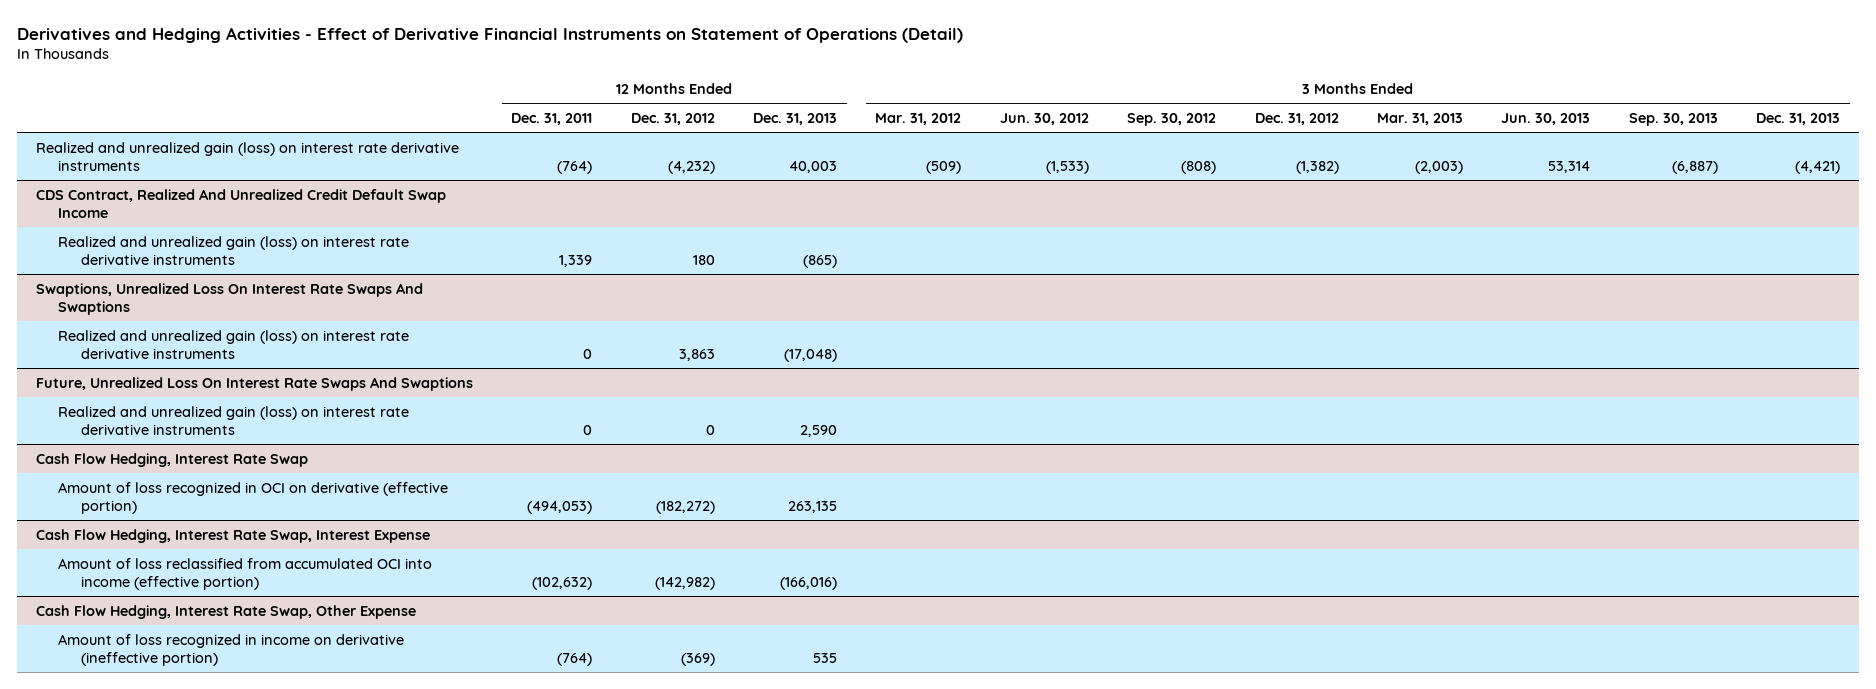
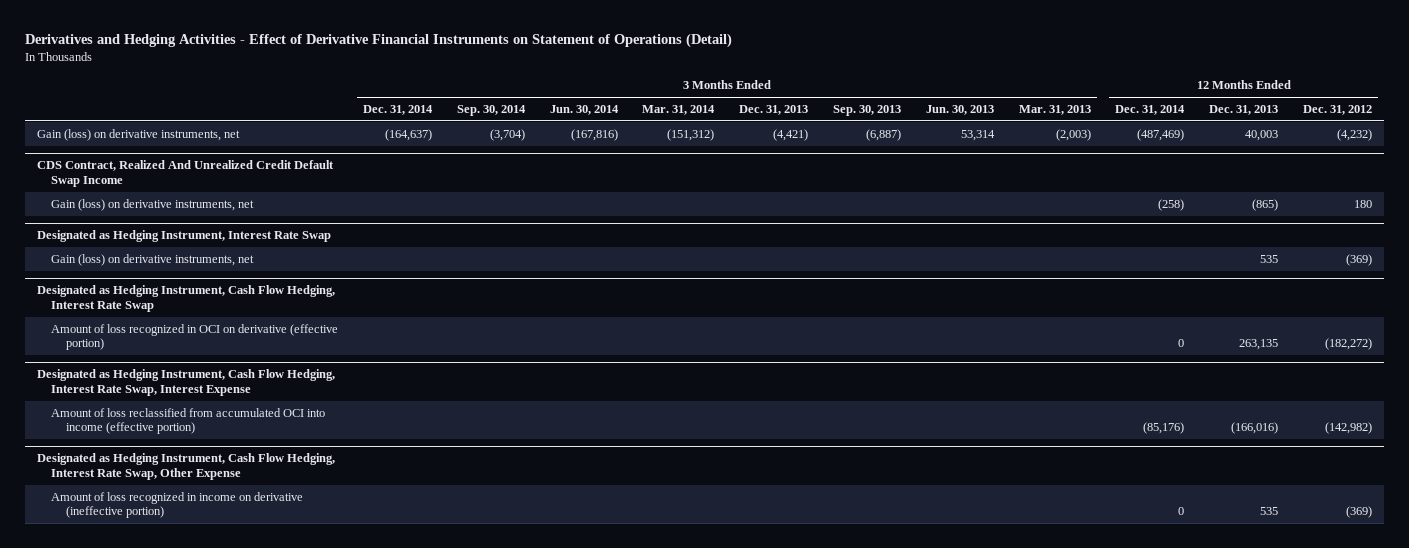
- | 12 Months Ended Dec. 31, 2011 | 12 Months Ended Dec. 31, 2012 | 12 Months Ended Dec. 31, 2013 | 3 Months Ended Mar. 31, 2012 | 3 Months Ended Jun. 30, 2012 | 3 Months Ended Sep. 30, 2012 | 3 Months Ended Dec. 31, 2012 | 3 Months Ended Mar. 31, 2013 | 3 Months Ended Jun. 30, 2013 | 3 Months Ended Sep. 30, 2013 | 3 Months Ended Dec. 31, 2013
+ | 3 Months Ended Dec. 31, 2014 | 3 Months Ended Sep. 30, 2014 | 3 Months Ended Jun. 30, 2014 | 3 Months Ended Mar. 31, 2014 | 3 Months Ended Dec. 31, 2013 | 3 Months Ended Sep. 30, 2013 | 3 Months Ended Jun. 30, 2013 | 3 Months Ended Mar. 31, 2013 | 12 Months Ended Dec. 31, 2014 | 12 Months Ended Dec. 31, 2013 | 12 Months Ended Dec. 31, 2012
- Realized and unrealized gain (loss) on interest rate derivative instruments | (764) | (4,232) | 40,003 | (509) | (1,533) | (808) | (1,382) | (2,003) | 53,314 | (6,887) | (4,421)
+ Gain (loss) on derivative instruments, net | (164,637) | (3,704) | (167,816) | (151,312) | (4,421) | (6,887) | 53,314 | (2,003) | (487,469) | 40,003 | (4,232)
@ CDS Contract, Realized And Unrealized Credit Default Swap Income
- Realized and unrealized gain (loss) on interest rate derivative instruments | 1,339 | 180 | (865) | | | | | | | |
- Swaptions, Unrealized Loss On Interest Rate Swaps And Swaptions
- Realized and unrealized gain (loss) on interest rate derivative instruments | 0 | 3,863 | (17,048) | | | | | | | |
- Future, Unrealized Loss On Interest Rate Swaps And Swaptions
- Realized and unrealized gain (loss) on interest rate derivative instruments | 0 | 0 | 2,590 | | | | | | | |
- Cash Flow Hedging, Interest Rate Swap
@ CDS Contract, Realized And Unrealized Credit Default Swap Income
+ Gain (loss) on derivative instruments, net | | | | | | | | | (258) | (865) | 180
+ Designated as Hedging Instrument, Interest Rate Swap
+ Gain (loss) on derivative instruments, net | | | | | | | | | | 535 | (369)
+ Designated as Hedging Instrument, Cash Flow Hedging, Interest Rate Swap
- Cash Flow Hedging, Interest Rate Swap, Interest Expense
+ Designated as Hedging Instrument, Cash Flow Hedging, Interest Rate Swap, Interest Expense
- Cash Flow Hedging, Interest Rate Swap, Other Expense
+ Designated as Hedging Instrument, Cash Flow Hedging, Interest Rate Swap, Other Expense

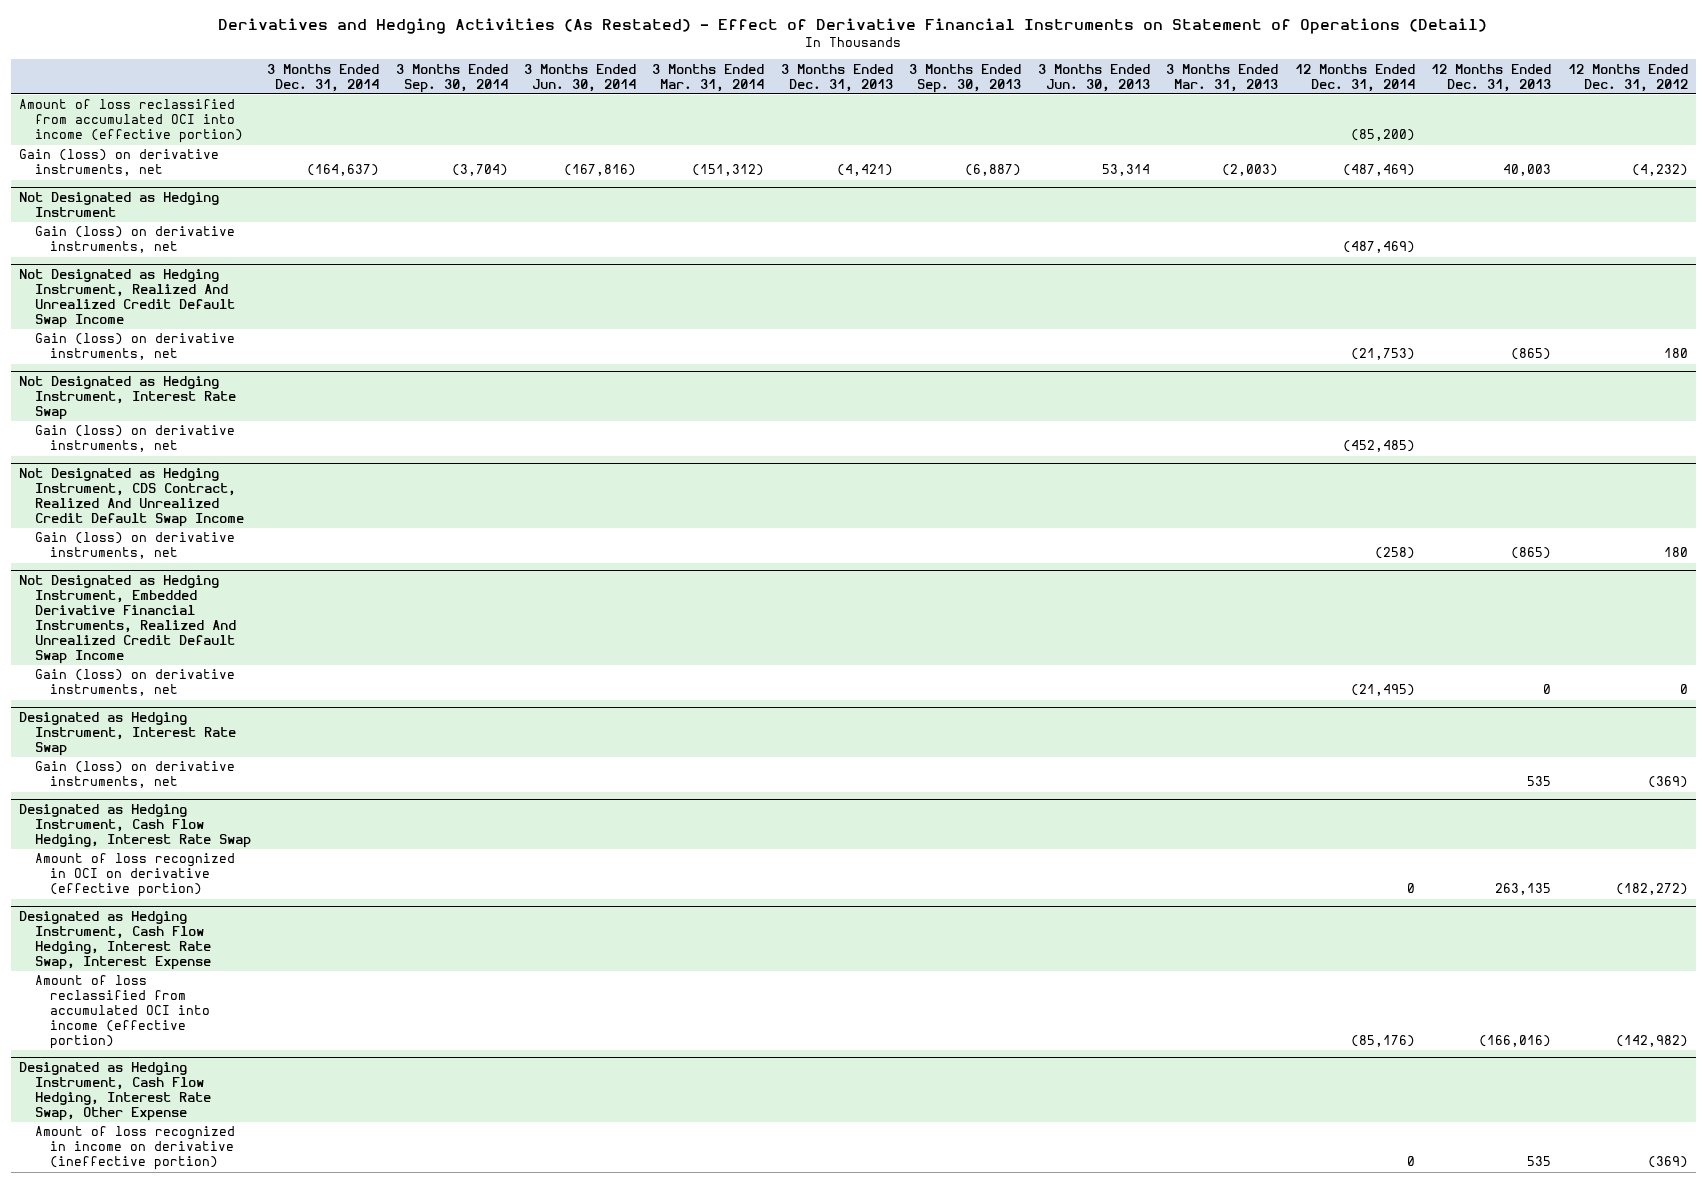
- Derivatives and Hedging Activities - Effect of Derivative Financial Instruments on Statement of Operations (Detail)
+ Derivatives and Hedging Activities (As Restated) - Effect of Derivative Financial Instruments on Statement of Operations (Detail)
+ Amount of loss reclassified from accumulated OCI into income (effective portion) | | | | | | | | | (85,200) | |
- CDS Contract, Realized And Unrealized Credit Default Swap Income
+ Not Designated as Hedging Instrument
+ Gain (loss) on derivative instruments, net | | | | | | | | | (487,469) | |
+ Not Designated as Hedging Instrument, Realized And Unrealized Credit Default Swap Income
+ Gain (loss) on derivative instruments, net | | | | | | | | | (21,753) | (865) | 180
+ Not Designated as Hedging Instrument, Interest Rate Swap
+ Gain (loss) on derivative instruments, net | | | | | | | | | (452,485) | |
+ Not Designated as Hedging Instrument, CDS Contract, Realized And Unrealized Credit Default Swap Income
+ Not Designated as Hedging Instrument, Embedded Derivative Financial Instruments, Realized And Unrealized Credit Default Swap Income
+ Gain (loss) on derivative instruments, net | | | | | | | | | (21,495) | 0 | 0

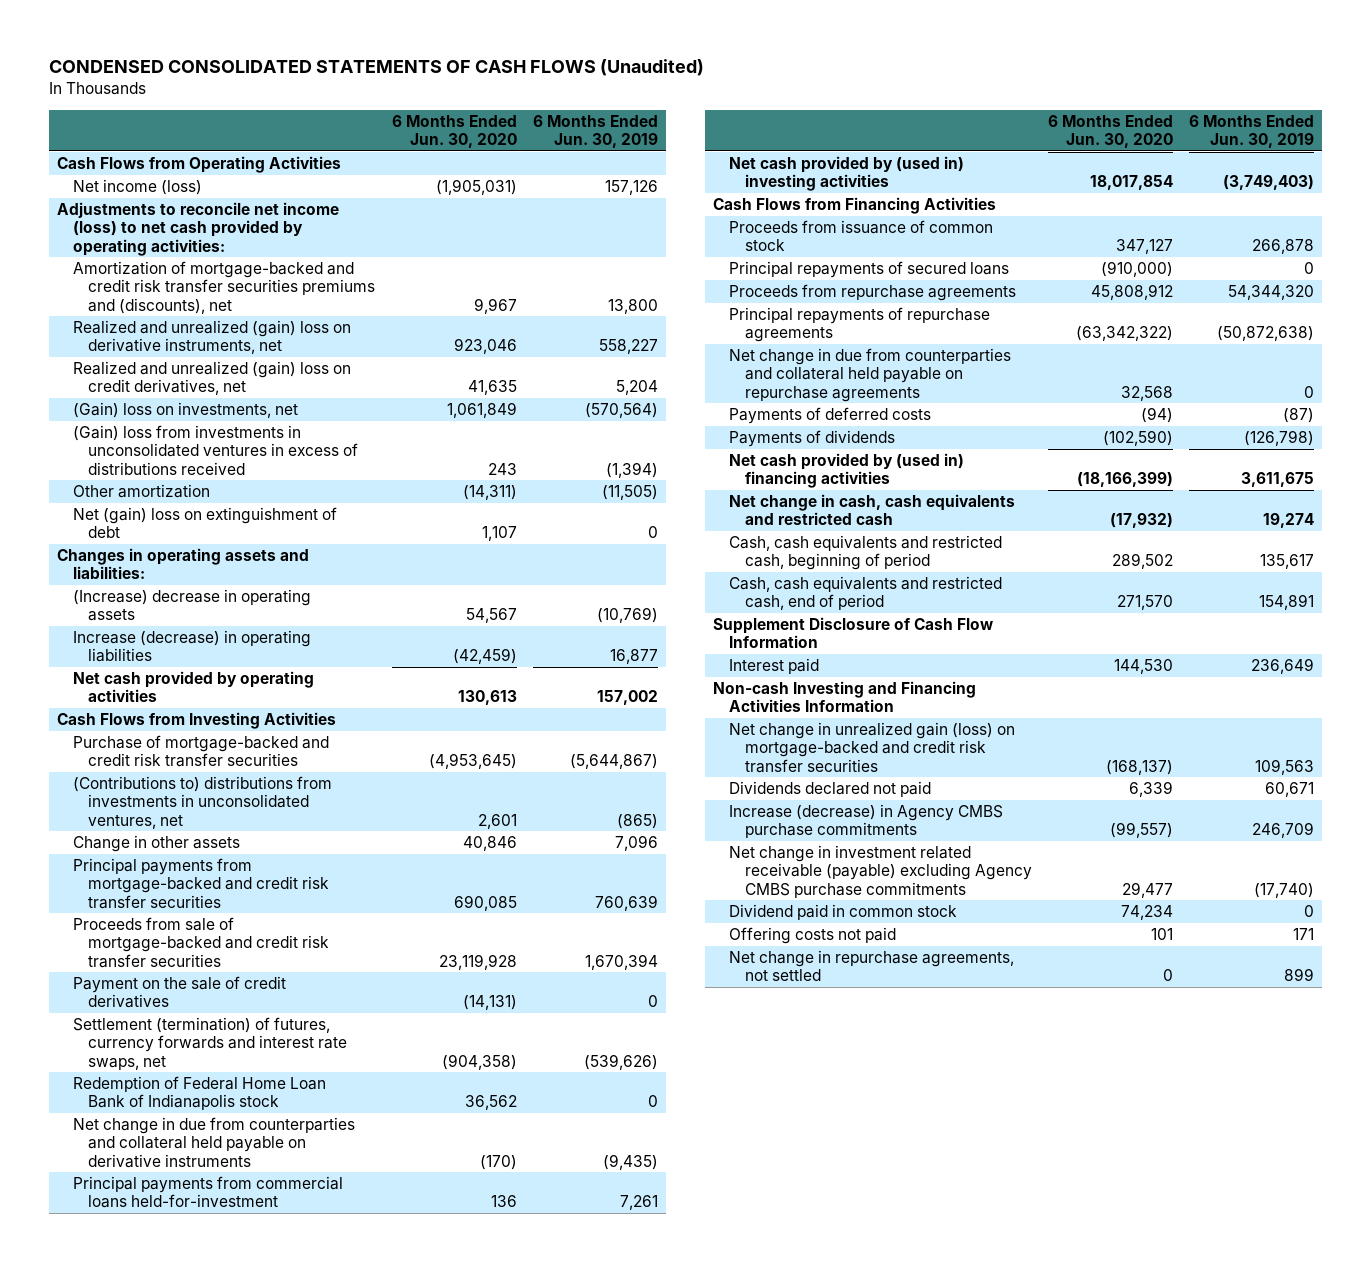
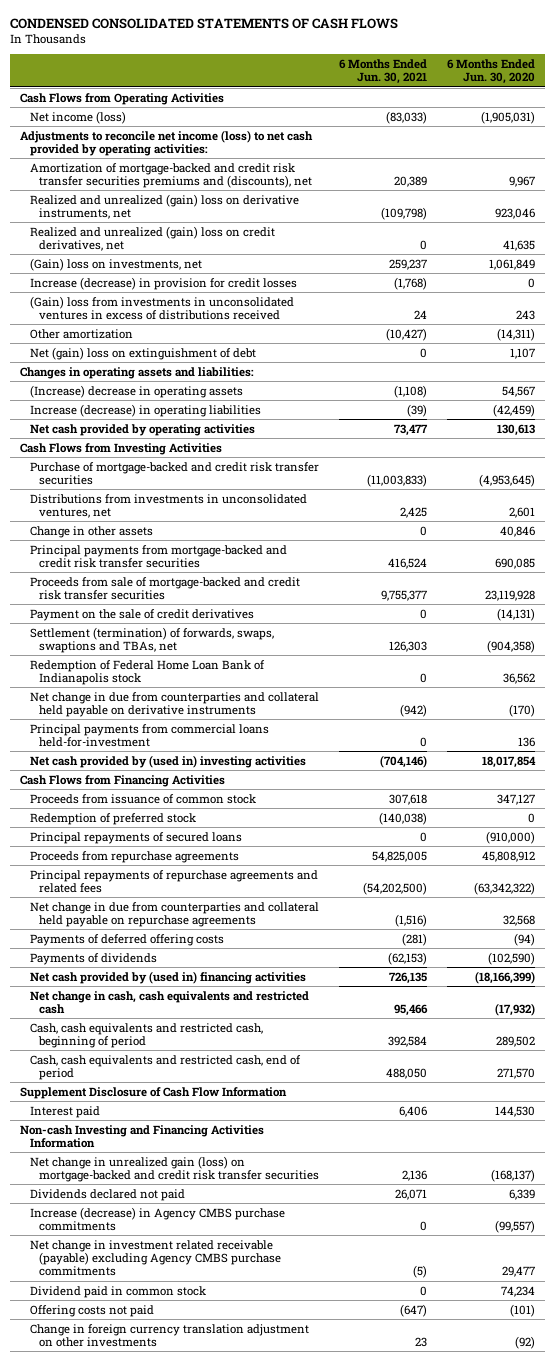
- CONDENSED CONSOLIDATED STATEMENTS OF CASH FLOWS (Unaudited)
+ CONDENSED CONSOLIDATED STATEMENTS OF CASH FLOWS
- | 6 Months Ended Jun. 30, 2020 | 6 Months Ended Jun. 30, 2019
+ | 6 Months Ended Jun. 30, 2021 | 6 Months Ended Jun. 30, 2020
+ Increase (decrease) in provision for credit losses | (1,768) | 0
- (Contributions to) distributions from investments in unconsolidated ventures, net | 2,601 | (865)
+ Distributions from investments in unconsolidated ventures, net | 2,425 | 2,601
- Settlement (termination) of futures, currency forwards and interest rate swaps, net | (904,358) | (539,626)
+ Settlement (termination) of forwards, swaps, swaptions and TBAs, net | 126,303 | (904,358)
+ Redemption of preferred stock | (140,038) | 0
- Principal repayments of repurchase agreements | (63,342,322) | (50,872,638)
+ Principal repayments of repurchase agreements and related fees | (54,202,500) | (63,342,322)
- Payments of deferred costs | (94) | (87)
+ Payments of deferred offering costs | (281) | (94)
- Offering costs not paid | 101 | 171
- Net change in repurchase agreements, not settled | 0 | 899
+ Offering costs not paid | (647) | (101)
+ Change in foreign currency translation adjustment on other investments | 23 | (92)

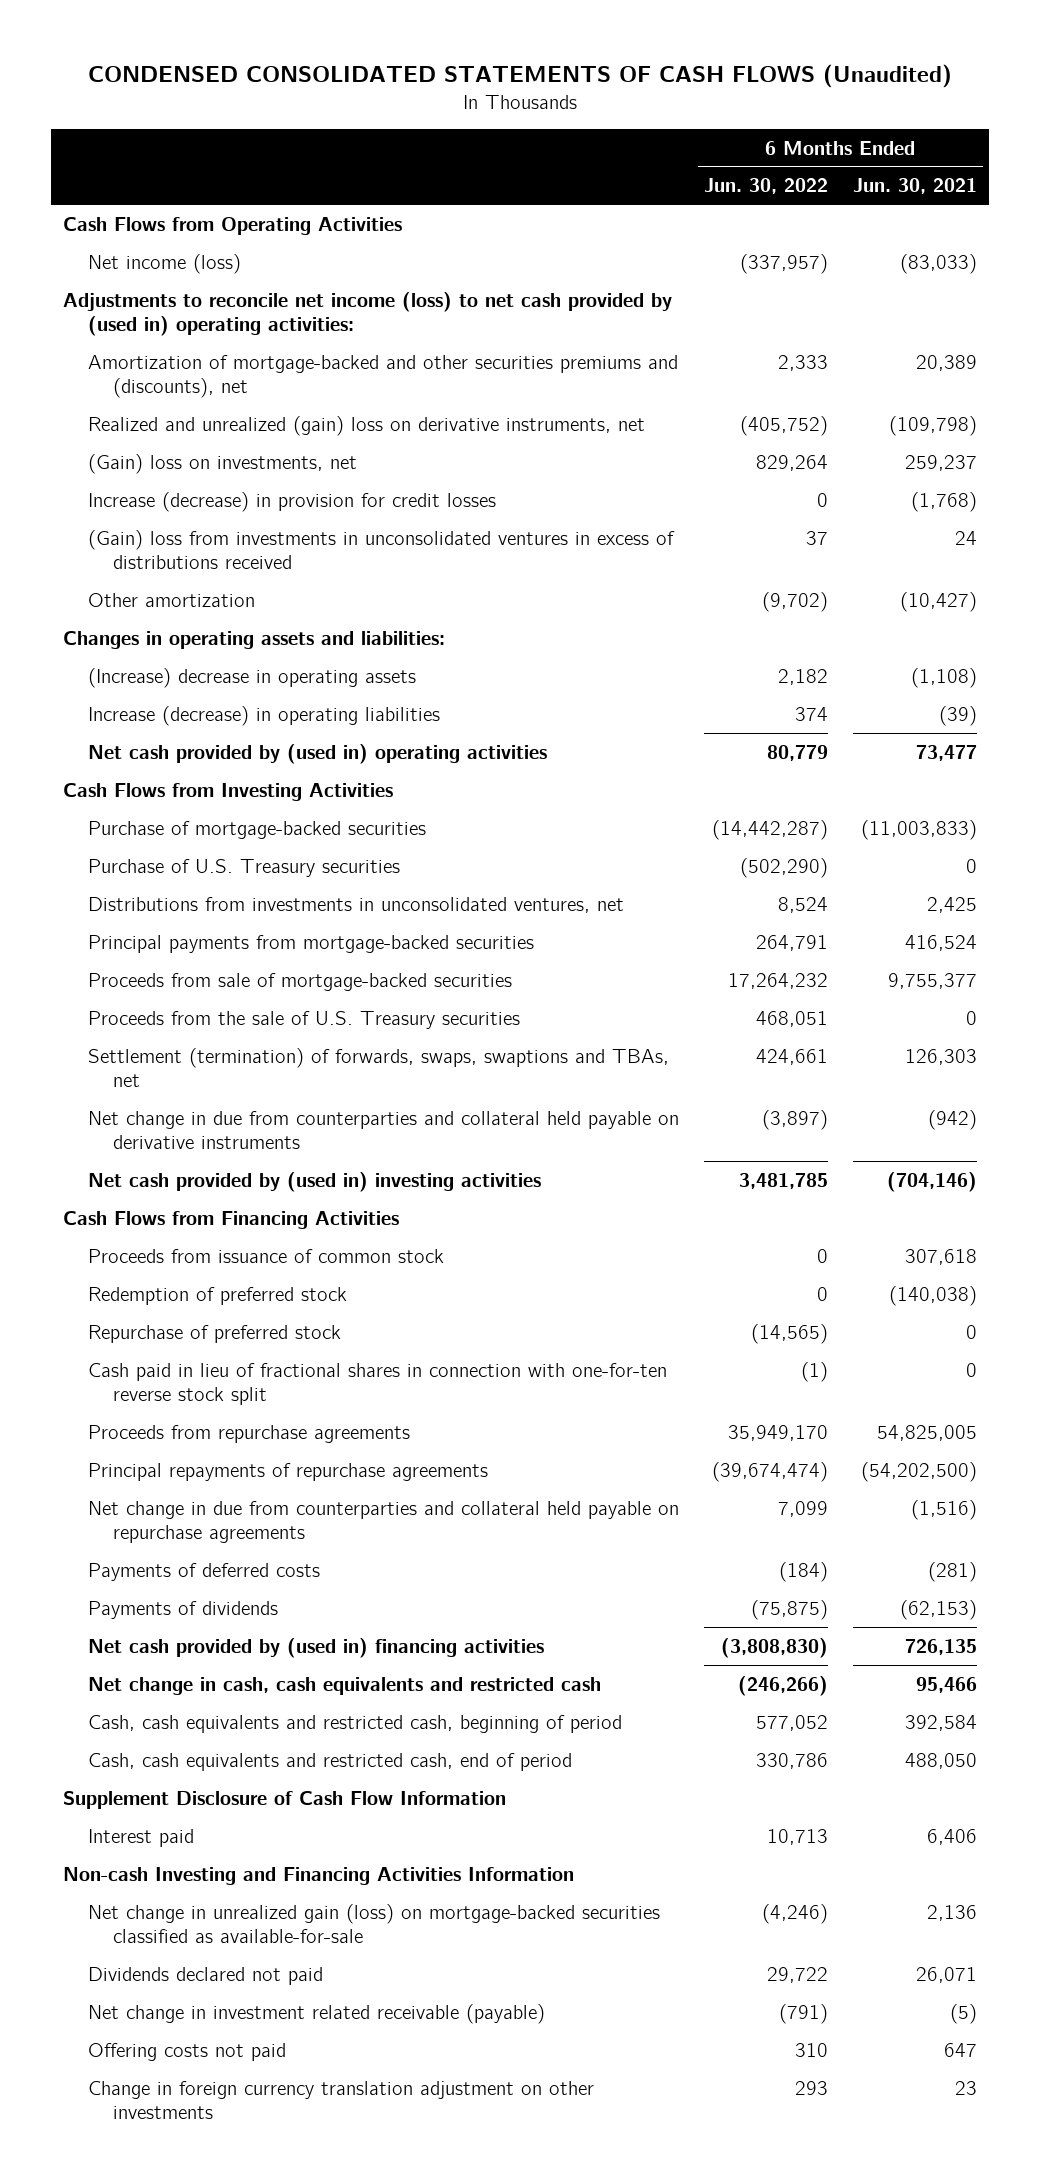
- CONDENSED CONSOLIDATED STATEMENTS OF CASH FLOWS
+ CONDENSED CONSOLIDATED STATEMENTS OF CASH FLOWS (Unaudited)
- | 6 Months Ended Jun. 30, 2021 | 6 Months Ended Jun. 30, 2020
+ | 6 Months Ended Jun. 30, 2022 | 6 Months Ended Jun. 30, 2021
- Adjustments to reconcile net income (loss) to net cash provided by operating activities:
- Amortization of mortgage-backed and credit risk transfer securities premiums and (discounts), net | 20,389 | 9,967
+ Adjustments to reconcile net income (loss) to net cash provided by (used in) operating activities:
+ Amortization of mortgage-backed and other securities premiums and (discounts), net | 2,333 | 20,389
- Realized and unrealized (gain) loss on credit derivatives, net | 0 | 41,635
- Net (gain) loss on extinguishment of debt | 0 | 1,107
- Net cash provided by operating activities | 73,477 | 130,613
+ Net cash provided by (used in) operating activities | 80,779 | 73,477
- Purchase of mortgage-backed and credit risk transfer securities | (11,003,833) | (4,953,645)
+ Purchase of mortgage-backed securities | (14,442,287) | (11,003,833)
+ Purchase of U.S. Treasury securities | (502,290) | 0
- Change in other assets | 0 | 40,846
- Principal payments from mortgage-backed and credit risk transfer securities | 416,524 | 690,085
- Proceeds from sale of mortgage-backed and credit risk transfer securities | 9,755,377 | 23,119,928
- Payment on the sale of credit derivatives | 0 | (14,131)
+ Principal payments from mortgage-backed securities | 264,791 | 416,524
+ Proceeds from sale of mortgage-backed securities | 17,264,232 | 9,755,377
+ Proceeds from the sale of U.S. Treasury securities | 468,051 | 0
- Redemption of Federal Home Loan Bank of Indianapolis stock | 0 | 36,562
- Principal payments from commercial loans held-for-investment | 0 | 136
- Principal repayments of secured loans | 0 | (910,000)
+ Repurchase of preferred stock | (14,565) | 0
+ Cash paid in lieu of fractional shares in connection with one-for-ten reverse stock split | (1) | 0
- Principal repayments of repurchase agreements and related fees | (54,202,500) | (63,342,322)
+ Principal repayments of repurchase agreements | (39,674,474) | (54,202,500)
- Payments of deferred offering costs | (281) | (94)
+ Payments of deferred costs | (184) | (281)
- Net change in unrealized gain (loss) on mortgage-backed and credit risk transfer securities | 2,136 | (168,137)
+ Net change in unrealized gain (loss) on mortgage-backed securities classified as available-for-sale | (4,246) | 2,136
- Increase (decrease) in Agency CMBS purchase commitments | 0 | (99,557)
- Net change in investment related receivable (payable) excluding Agency CMBS purchase commitments | (5) | 29,477
- Dividend paid in common stock | 0 | 74,234
- Offering costs not paid | (647) | (101)
+ Net change in investment related receivable (payable) | (791) | (5)
+ Offering costs not paid | 310 | 647

